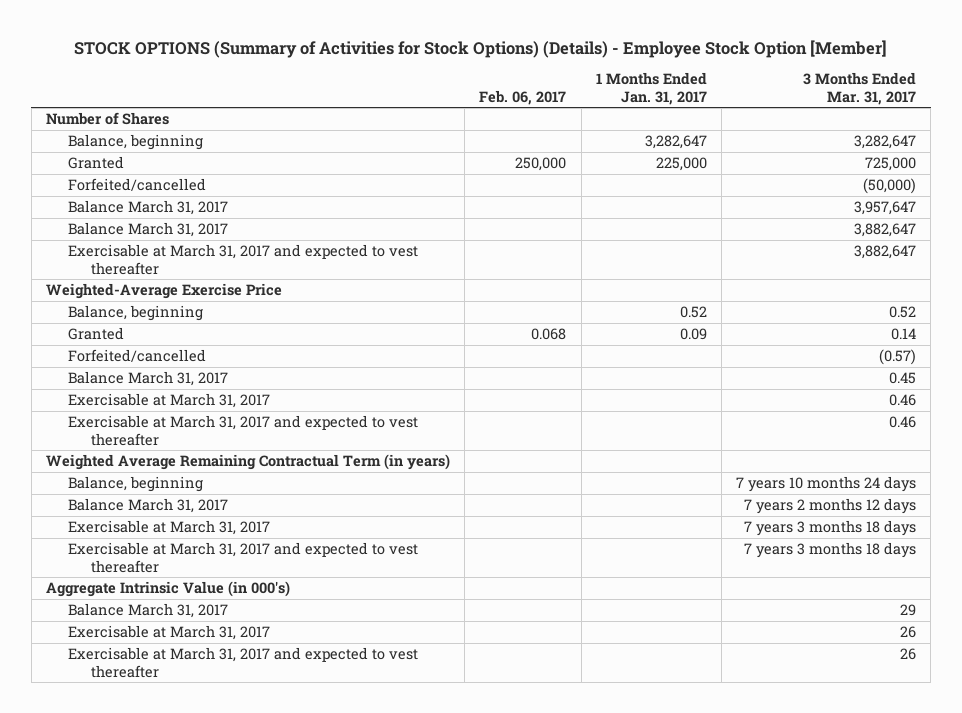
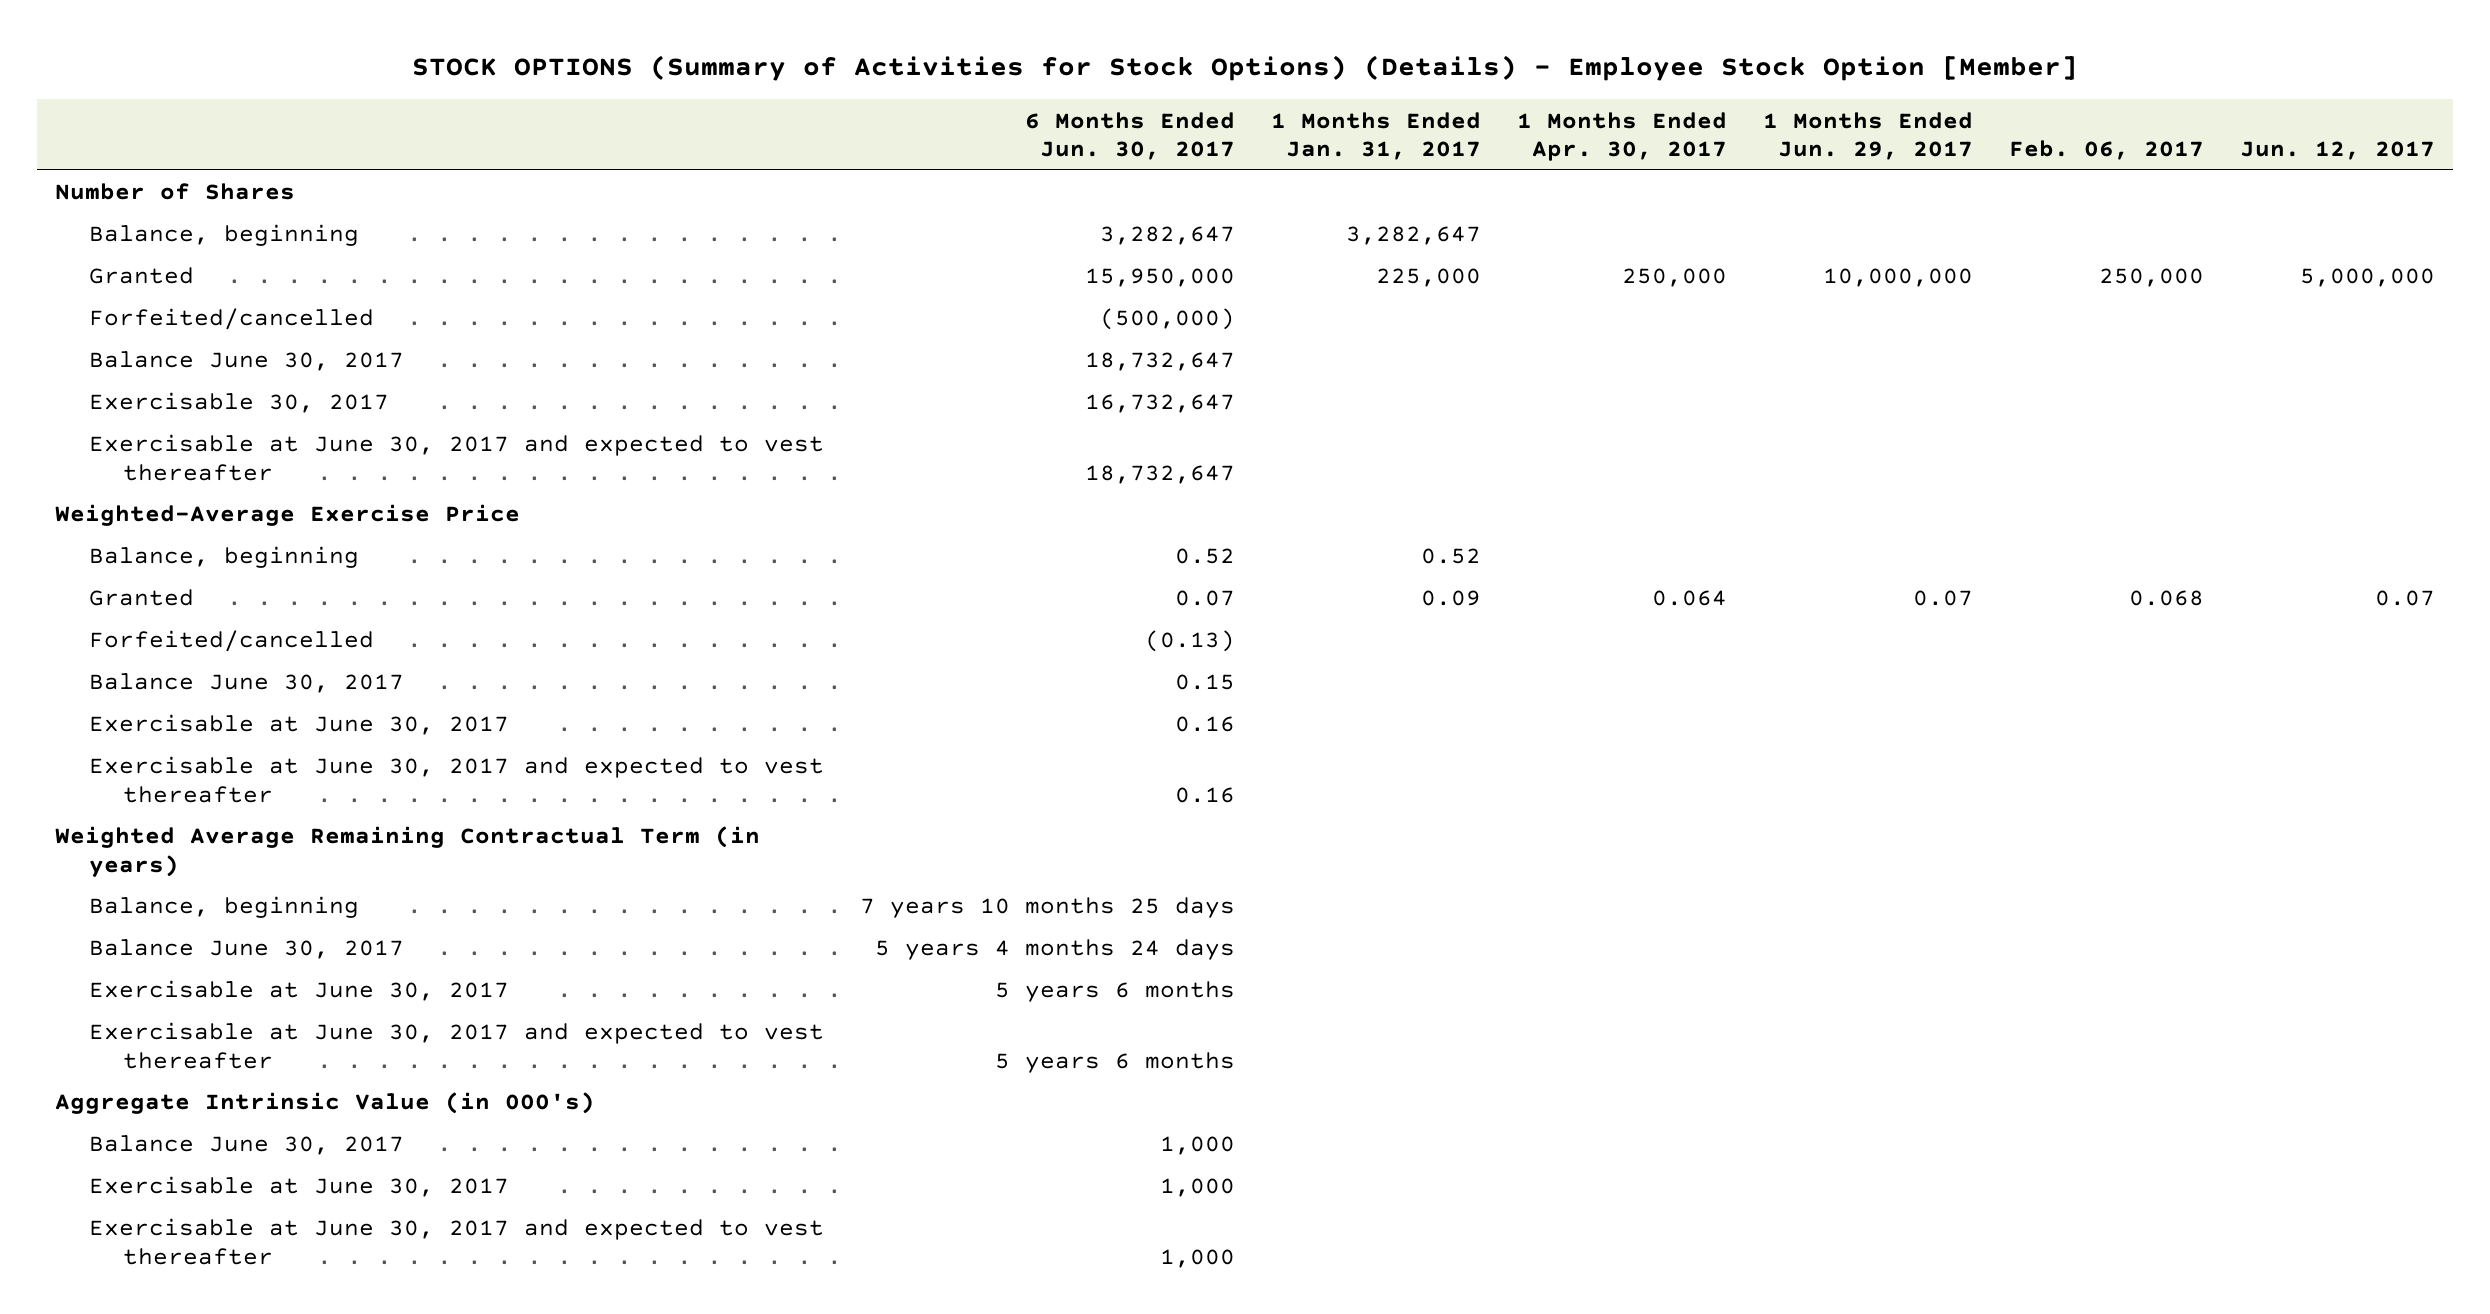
- | Feb. 06, 2017 | 1 Months Ended Jan. 31, 2017 | 3 Months Ended Mar. 31, 2017
+ | 6 Months Ended Jun. 30, 2017 | 1 Months Ended Jan. 31, 2017 | 1 Months Ended Apr. 30, 2017 | 1 Months Ended Jun. 29, 2017 | Feb. 06, 2017 | Jun. 12, 2017
- Balance March 31, 2017 | | | 3,957,647
- Balance March 31, 2017 | | | 3,882,647
- Exercisable at March 31, 2017 and expected to vest thereafter | | | 3,882,647
+ Balance June 30, 2017 | 18,732,647 | | | | |
+ Exercisable 30, 2017 | 16,732,647 | | | | |
+ Exercisable at June 30, 2017 and expected to vest thereafter | 18,732,647 | | | | |
- Balance March 31, 2017 | | | 0.45
- Exercisable at March 31, 2017 | | | 0.46
- Exercisable at March 31, 2017 and expected to vest thereafter | | | 0.46
+ Balance June 30, 2017 | 0.15 | | | | |
+ Exercisable at June 30, 2017 | 0.16 | | | | |
+ Exercisable at June 30, 2017 and expected to vest thereafter | 0.16 | | | | |
- Balance March 31, 2017 | | | 7 years 2 months 12 days
- Exercisable at March 31, 2017 | | | 7 years 3 months 18 days
- Exercisable at March 31, 2017 and expected to vest thereafter | | | 7 years 3 months 18 days
+ Balance June 30, 2017 | 5 years 4 months 24 days | | | | |
+ Exercisable at June 30, 2017 | 5 years 6 months | | | | |
+ Exercisable at June 30, 2017 and expected to vest thereafter | 5 years 6 months | | | | |
- Balance March 31, 2017 | | | 29
- Exercisable at March 31, 2017 | | | 26
- Exercisable at March 31, 2017 and expected to vest thereafter | | | 26
+ Balance June 30, 2017 | 1,000 | | | | |
+ Exercisable at June 30, 2017 | 1,000 | | | | |
+ Exercisable at June 30, 2017 and expected to vest thereafter | 1,000 | | | | |

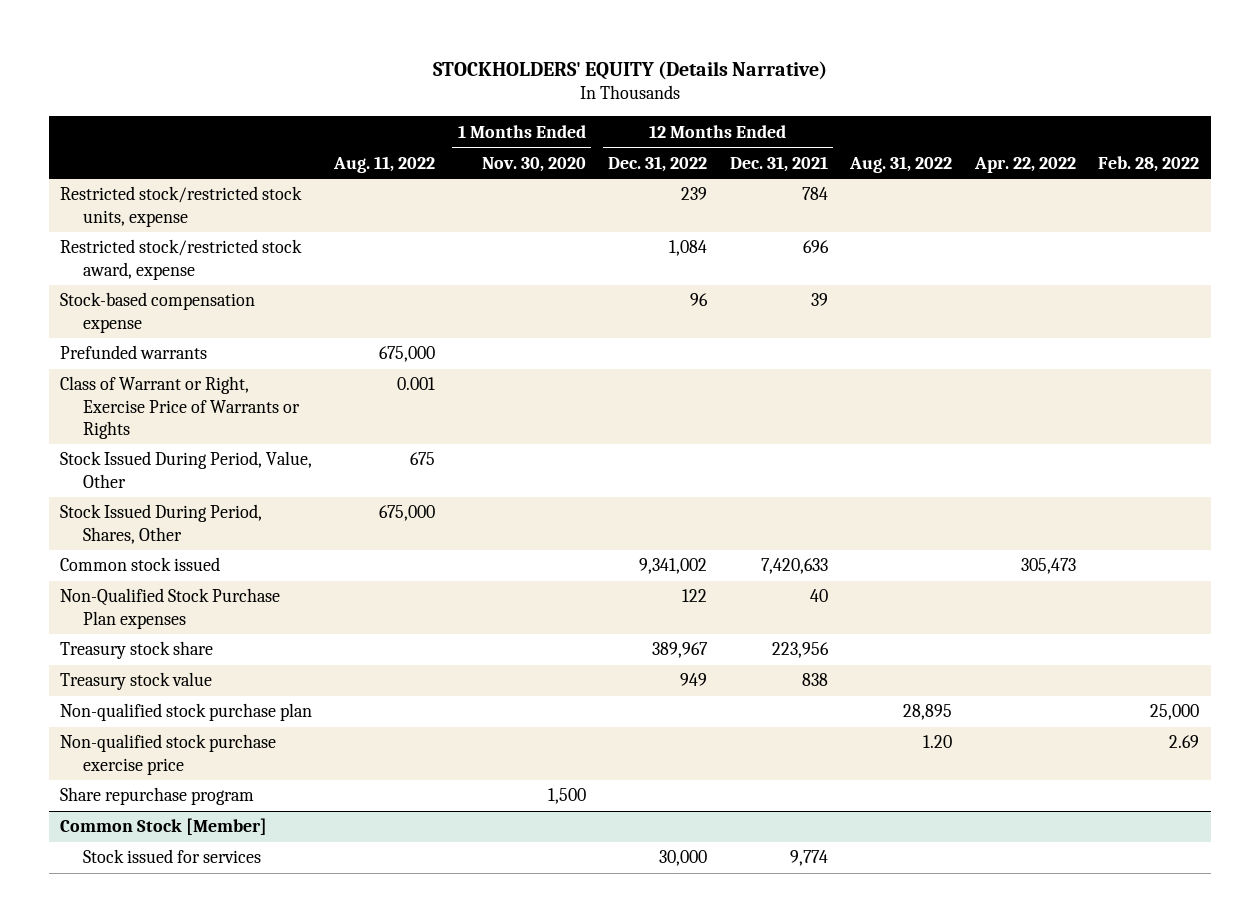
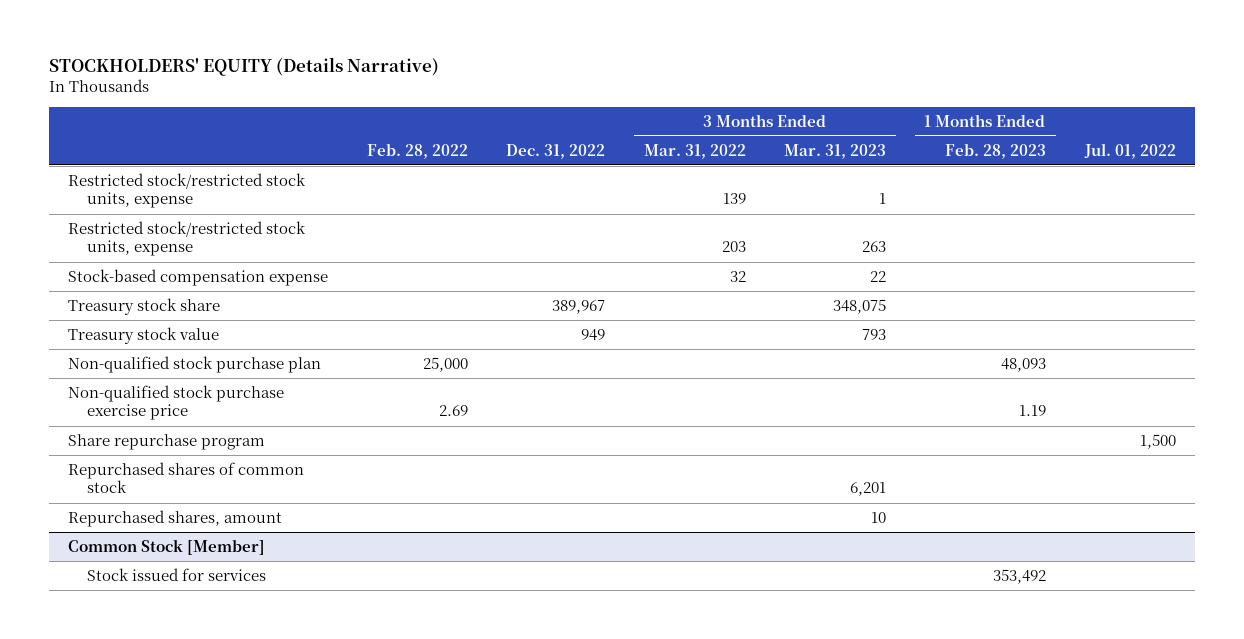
- | Aug. 11, 2022 | 1 Months Ended Nov. 30, 2020 | 12 Months Ended Dec. 31, 2022 | 12 Months Ended Dec. 31, 2021 | Aug. 31, 2022 | Apr. 22, 2022 | Feb. 28, 2022
+ | Feb. 28, 2022 | Dec. 31, 2022 | 3 Months Ended Mar. 31, 2022 | 3 Months Ended Mar. 31, 2023 | 1 Months Ended Feb. 28, 2023 | Jul. 01, 2022
- Restricted stock/restricted stock award, expense | | | 1,084 | 696 | | |
+ Restricted stock/restricted stock units, expense | | | 203 | 263 | |
- Prefunded warrants | 675,000 | | | | | |
- Class of Warrant or Right, Exercise Price of Warrants or Rights | 0.001 | | | | | |
- Stock Issued During Period, Value, Other | 675 | | | | | |
- Stock Issued During Period, Shares, Other | 675,000 | | | | | |
- Common stock issued | | | 9,341,002 | 7,420,633 | | 305,473 |
- Non-Qualified Stock Purchase Plan expenses | | | 122 | 40 | | |
+ Repurchased shares of common stock | | | | 6,201 | |
+ Repurchased shares, amount | | | | 10 | |

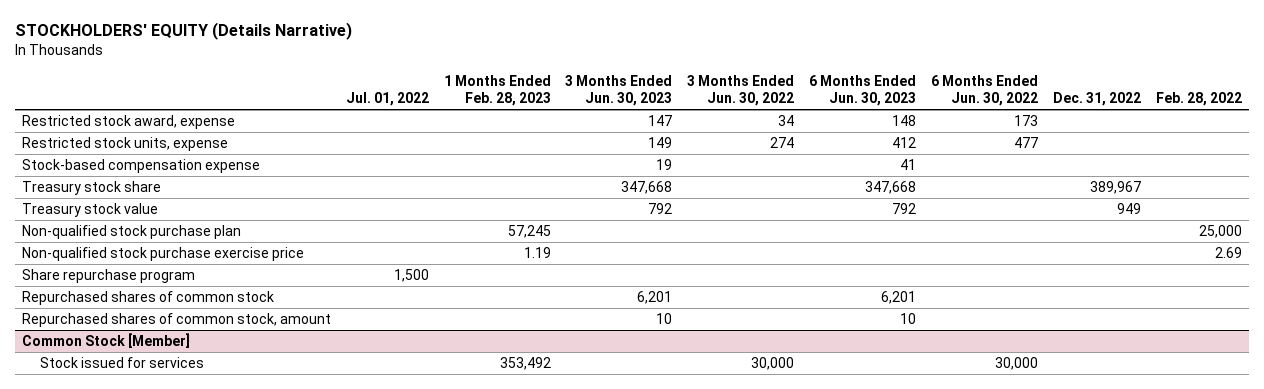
- | Feb. 28, 2022 | Dec. 31, 2022 | 3 Months Ended Mar. 31, 2022 | 3 Months Ended Mar. 31, 2023 | 1 Months Ended Feb. 28, 2023 | Jul. 01, 2022
+ | Jul. 01, 2022 | 1 Months Ended Feb. 28, 2023 | 3 Months Ended Jun. 30, 2023 | 3 Months Ended Jun. 30, 2022 | 6 Months Ended Jun. 30, 2023 | 6 Months Ended Jun. 30, 2022 | Dec. 31, 2022 | Feb. 28, 2022
- Restricted stock/restricted stock units, expense | | | 139 | 1 | |
- Restricted stock/restricted stock units, expense | | | 203 | 263 | |
+ Restricted stock award, expense | | | 147 | 34 | 148 | 173 | |
+ Restricted stock units, expense | | | 149 | 274 | 412 | 477 | |
- Non-qualified stock purchase plan | 25,000 | | | | 48,093 |
+ Non-qualified stock purchase plan | | 57,245 | | | | | | 25,000
- Repurchased shares, amount | | | | 10 | |
+ Repurchased shares of common stock, amount | | | 10 | | 10 | | |

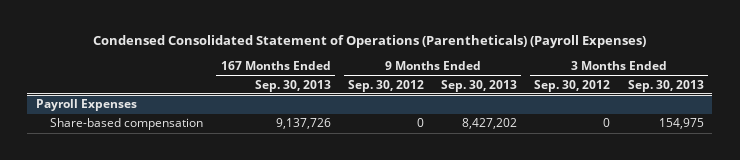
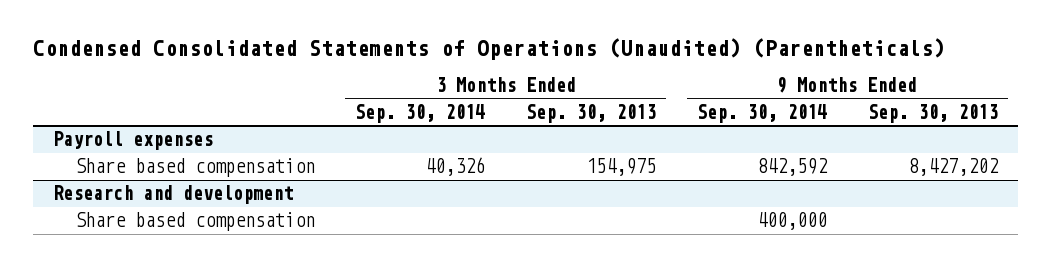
- Condensed Consolidated Statement of Operations (Parentheticals) (Payroll Expenses)
+ Condensed Consolidated Statements of Operations (Unaudited) (Parentheticals)
- | 167 Months Ended Sep. 30, 2013 | 9 Months Ended Sep. 30, 2012 | 9 Months Ended Sep. 30, 2013 | 3 Months Ended Sep. 30, 2012 | 3 Months Ended Sep. 30, 2013
+ | 3 Months Ended Sep. 30, 2014 | 3 Months Ended Sep. 30, 2013 | 9 Months Ended Sep. 30, 2014 | 9 Months Ended Sep. 30, 2013
- Payroll Expenses
- Share-based compensation | 9,137,726 | 0 | 8,427,202 | 0 | 154,975
+ Payroll expenses
+ Share based compensation | 40,326 | 154,975 | 842,592 | 8,427,202
+ Research and development
+ Share based compensation | | | 400,000 |

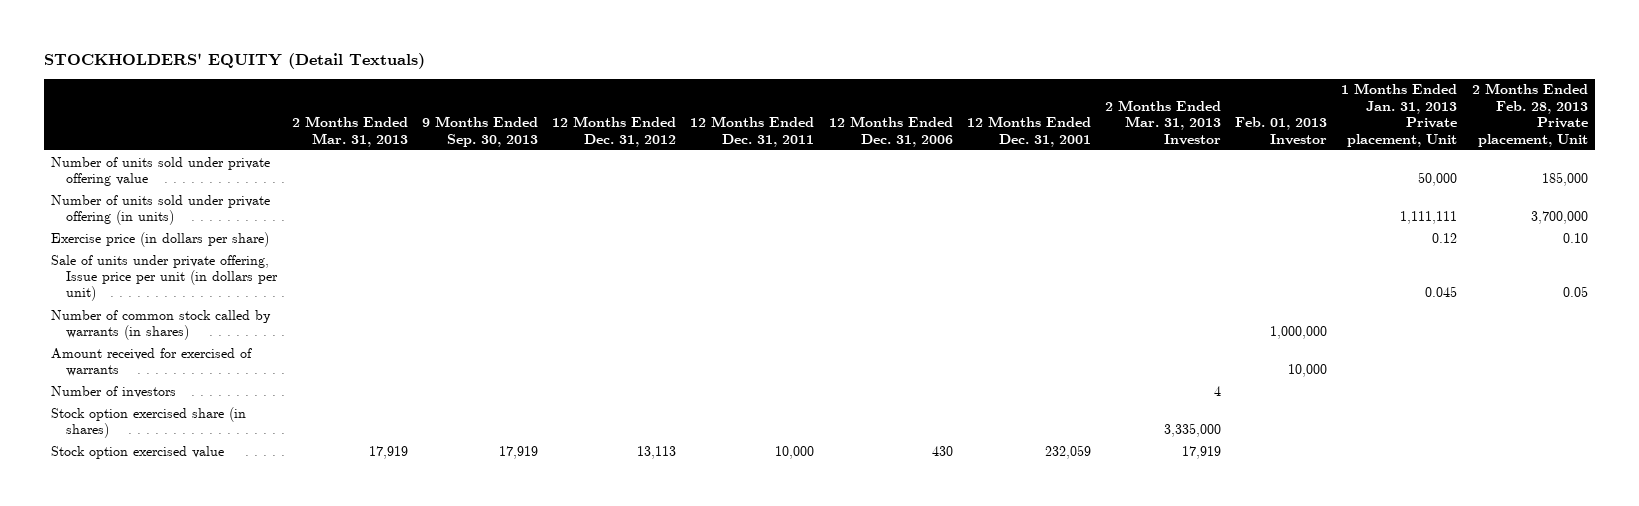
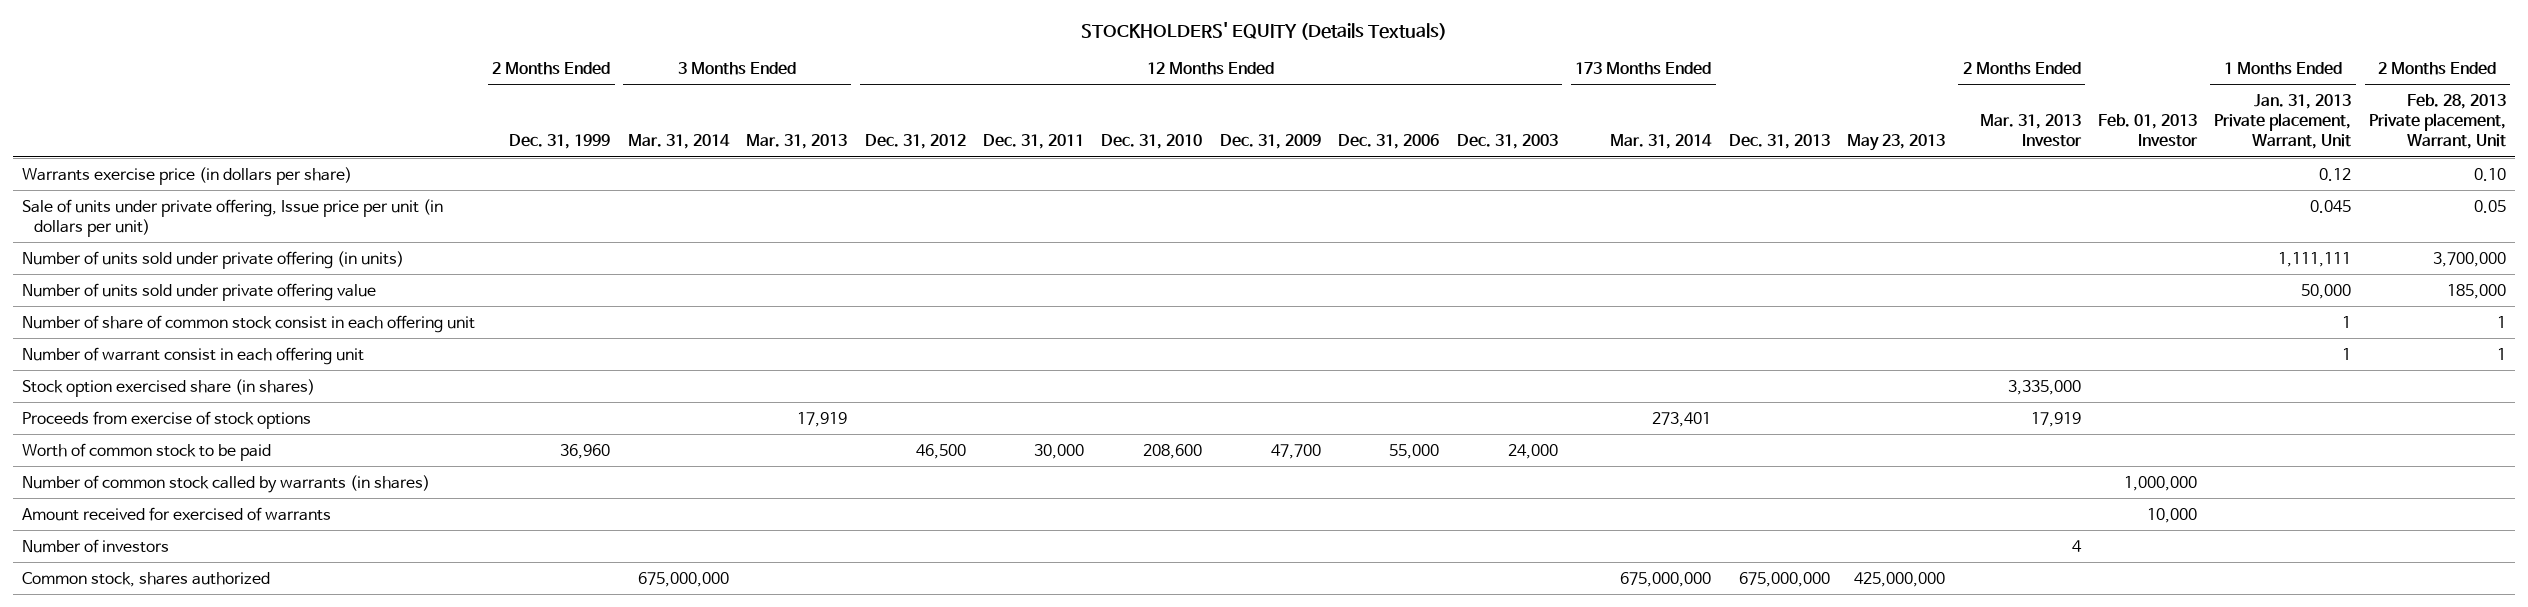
- STOCKHOLDERS' EQUITY (Detail Textuals)
+ STOCKHOLDERS' EQUITY (Details Textuals)
- | 2 Months Ended Mar. 31, 2013 | 9 Months Ended Sep. 30, 2013 | 12 Months Ended Dec. 31, 2012 | 12 Months Ended Dec. 31, 2011 | 12 Months Ended Dec. 31, 2006 | 12 Months Ended Dec. 31, 2001 | 2 Months Ended Mar. 31, 2013 Investor | Feb. 01, 2013 Investor | 1 Months Ended Jan. 31, 2013 Private placement, Unit | 2 Months Ended Feb. 28, 2013 Private placement, Unit
+ | 2 Months Ended Dec. 31, 1999 | 3 Months Ended Mar. 31, 2014 | 3 Months Ended Mar. 31, 2013 | 12 Months Ended Dec. 31, 2012 | 12 Months Ended Dec. 31, 2011 | 12 Months Ended Dec. 31, 2010 | 12 Months Ended Dec. 31, 2009 | 12 Months Ended Dec. 31, 2006 | 12 Months Ended Dec. 31, 2003 | 173 Months Ended Mar. 31, 2014 | Dec. 31, 2013 | May 23, 2013 | 2 Months Ended Mar. 31, 2013 Investor | Feb. 01, 2013 Investor | 1 Months Ended Jan. 31, 2013 Private placement, Warrant, Unit | 2 Months Ended Feb. 28, 2013 Private placement, Warrant, Unit
- Exercise price (in dollars per share) | | | | | | | | | 0.12 | 0.10
+ Warrants exercise price (in dollars per share) | | | | | | | | | | | | | | | 0.12 | 0.10
moved down: Number of units sold under private offering (in units) | | | | | | | | | | | | | | | 1,111,111 | 3,700,000
moved down: Number of units sold under private offering value | | | | | | | | | | | | | | | 50,000 | 185,000
+ Number of share of common stock consist in each offering unit | | | | | | | | | | | | | | | 1 | 1
+ Number of warrant consist in each offering unit | | | | | | | | | | | | | | | 1 | 1
moved up: Stock option exercised share (in shares) | | | | | | | | | | | | | 3,335,000 | | |
+ Proceeds from exercise of stock options | | | 17,919 | | | | | | | 273,401 | | | 17,919 | | |
+ Worth of common stock to be paid | 36,960 | | | 46,500 | 30,000 | 208,600 | 47,700 | 55,000 | 24,000 | | | | | | |
- Stock option exercised value | 17,919 | 17,919 | 13,113 | 10,000 | 430 | 232,059 | 17,919 | | |
+ Common stock, shares authorized | | 675,000,000 | | | | | | | | 675,000,000 | 675,000,000 | 425,000,000 | | | |

